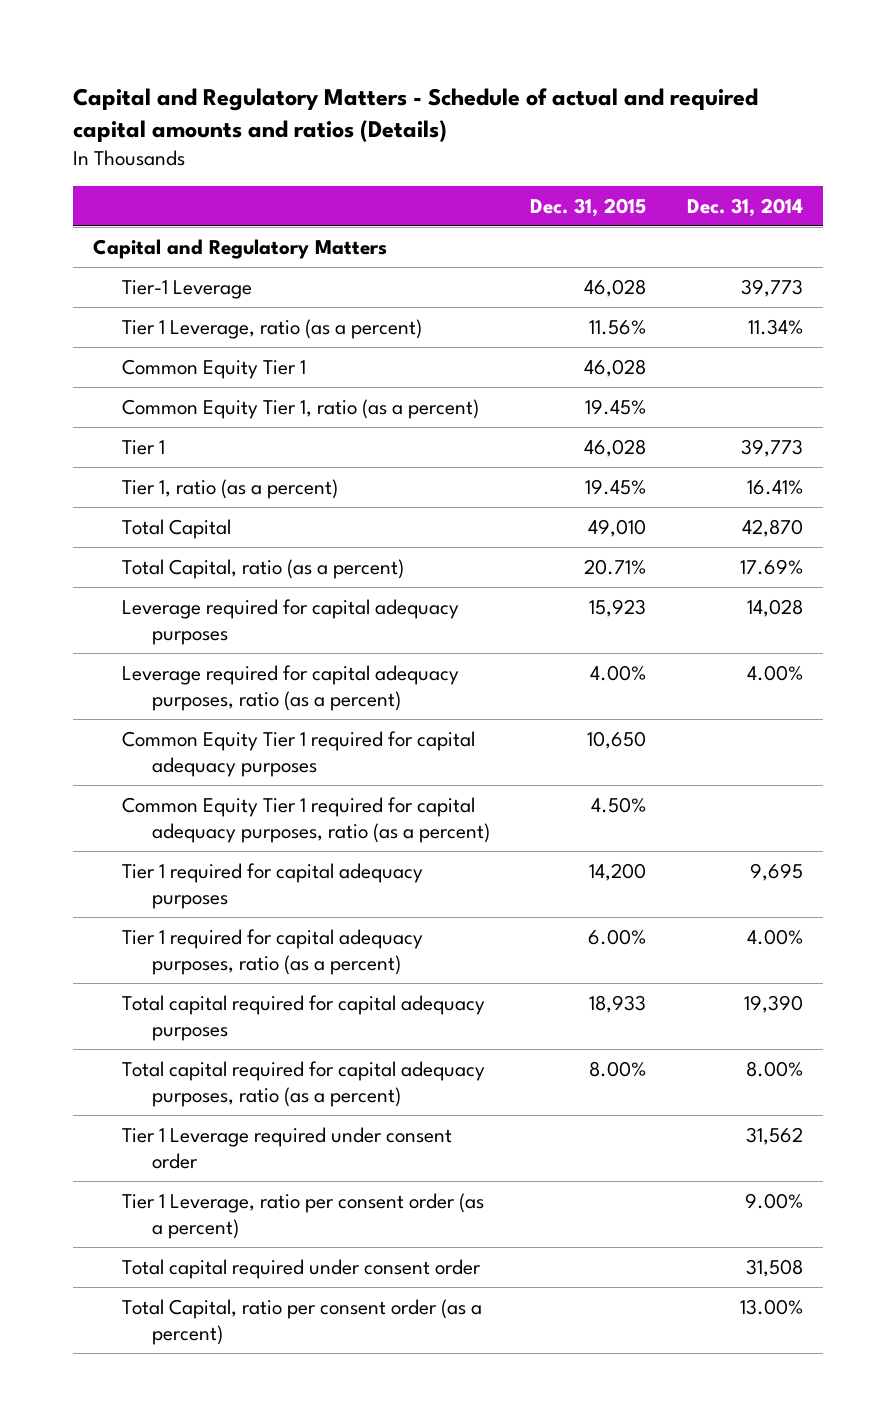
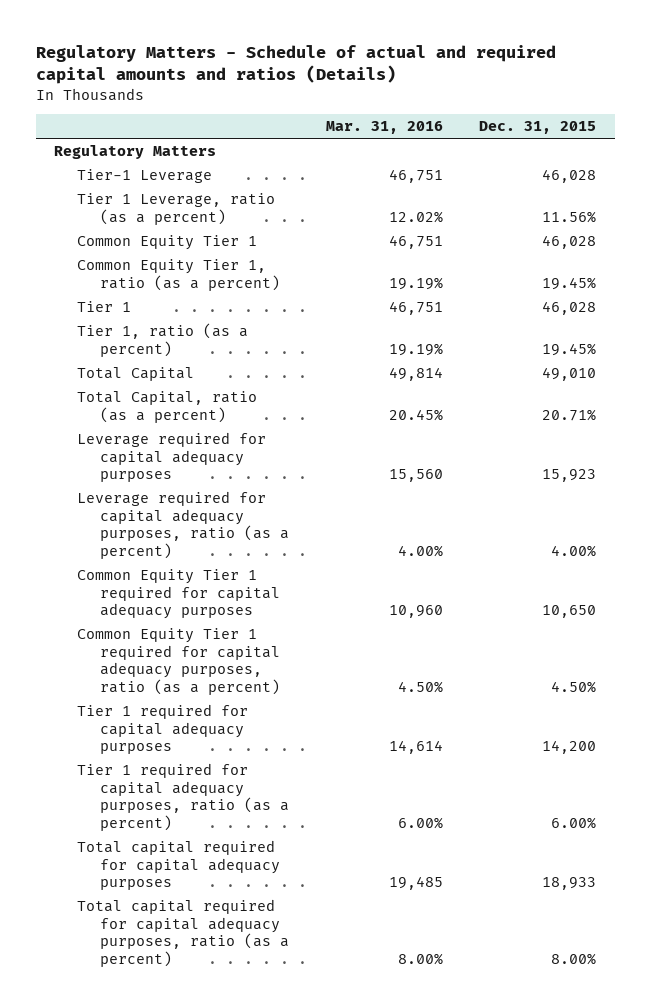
- Capital and Regulatory Matters - Schedule of actual and required capital amounts and ratios (Details)
+ Regulatory Matters - Schedule of actual and required capital amounts and ratios (Details)
- | Dec. 31, 2015 | Dec. 31, 2014
+ | Mar. 31, 2016 | Dec. 31, 2015
- Capital and Regulatory Matters
+ Regulatory Matters
- Tier 1 Leverage required under consent order | | 31,562
- Tier 1 Leverage, ratio per consent order (as a percent) | | 9.00%
- Total capital required under consent order | | 31,508
- Total Capital, ratio per consent order (as a percent) | | 13.00%

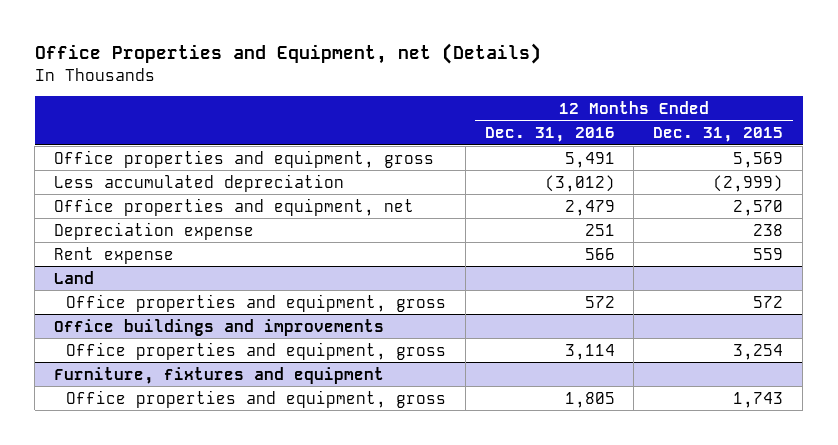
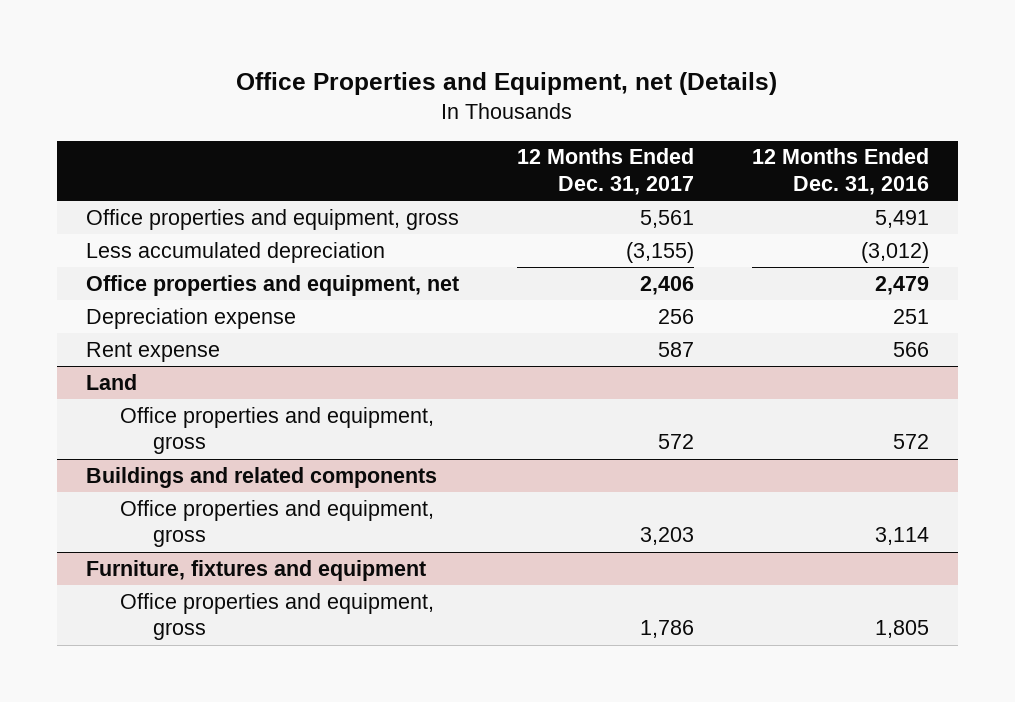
- | 12 Months Ended Dec. 31, 2016 | 12 Months Ended Dec. 31, 2015
+ | 12 Months Ended Dec. 31, 2017 | 12 Months Ended Dec. 31, 2016
- Office buildings and improvements
+ Buildings and related components

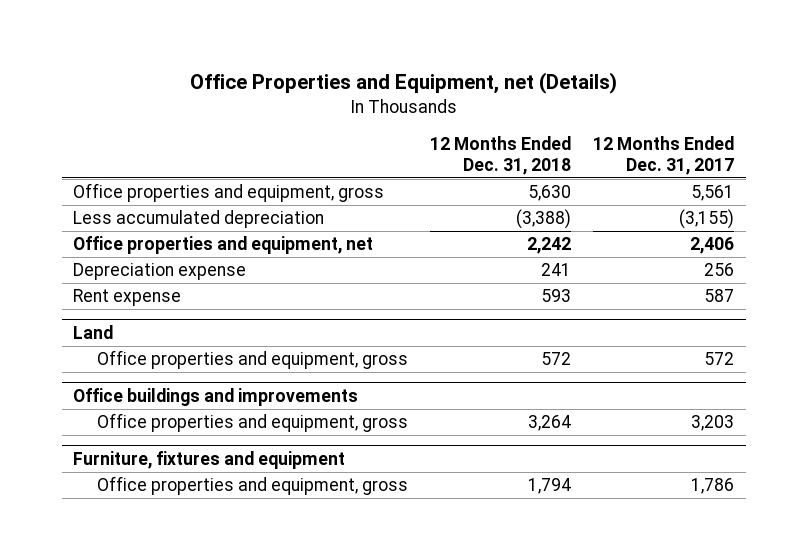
- | 12 Months Ended Dec. 31, 2017 | 12 Months Ended Dec. 31, 2016
+ | 12 Months Ended Dec. 31, 2018 | 12 Months Ended Dec. 31, 2017
- Buildings and related components
+ Office buildings and improvements

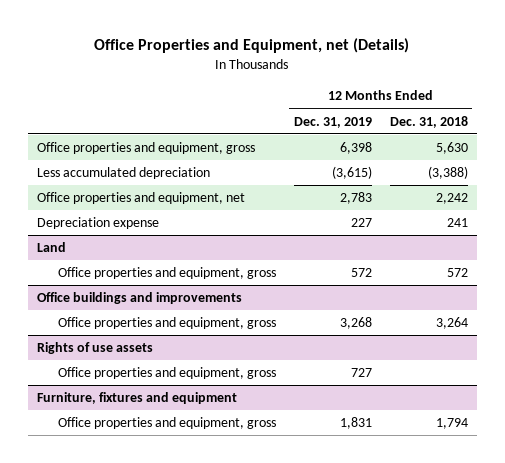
- | 12 Months Ended Dec. 31, 2018 | 12 Months Ended Dec. 31, 2017
+ | 12 Months Ended Dec. 31, 2019 | 12 Months Ended Dec. 31, 2018
- Rent expense | 593 | 587
+ Rights of use assets
+ Office properties and equipment, gross | 727 |

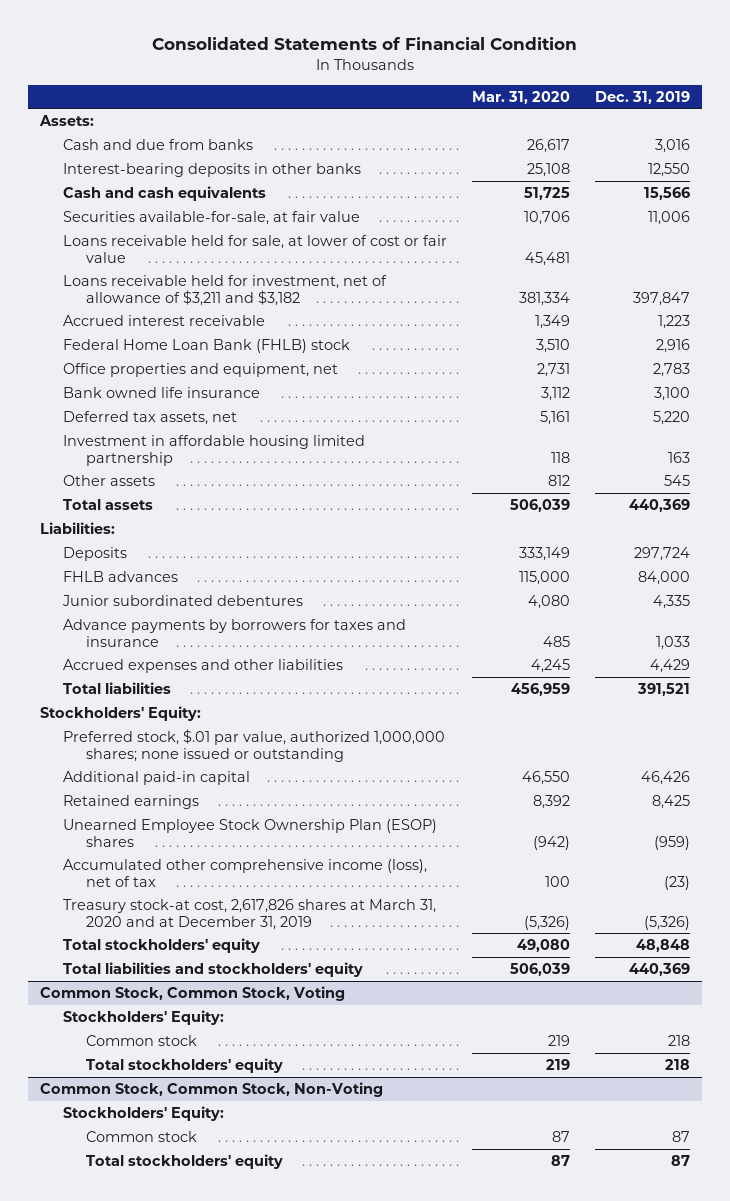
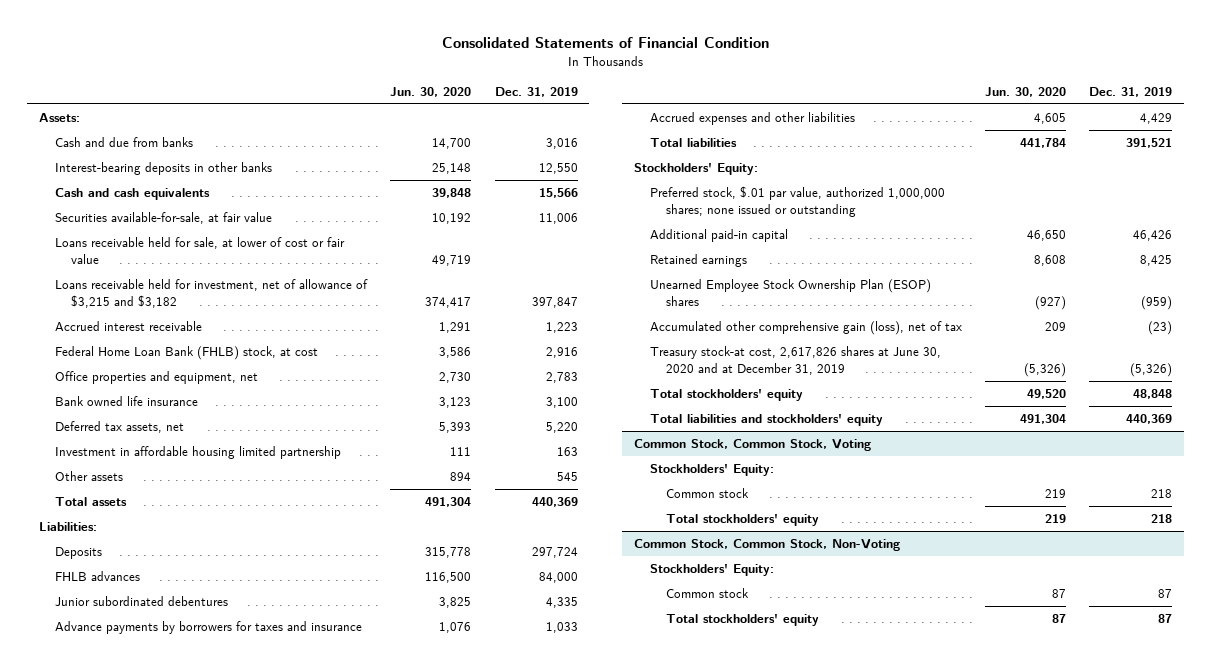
- | Mar. 31, 2020 | Dec. 31, 2019
+ | Jun. 30, 2020 | Dec. 31, 2019
- Loans receivable held for investment, net of allowance of $3,211 and $3,182 | 381,334 | 397,847
+ Loans receivable held for investment, net of allowance of $3,215 and $3,182 | 374,417 | 397,847
- Federal Home Loan Bank (FHLB) stock | 3,510 | 2,916
+ Federal Home Loan Bank (FHLB) stock, at cost | 3,586 | 2,916
- Accumulated other comprehensive income (loss), net of tax | 100 | (23)
- Treasury stock-at cost, 2,617,826 shares at March 31, 2020 and at December 31, 2019 | (5,326) | (5,326)
+ Accumulated other comprehensive gain (loss), net of tax | 209 | (23)
+ Treasury stock-at cost, 2,617,826 shares at June 30, 2020 and at December 31, 2019 | (5,326) | (5,326)

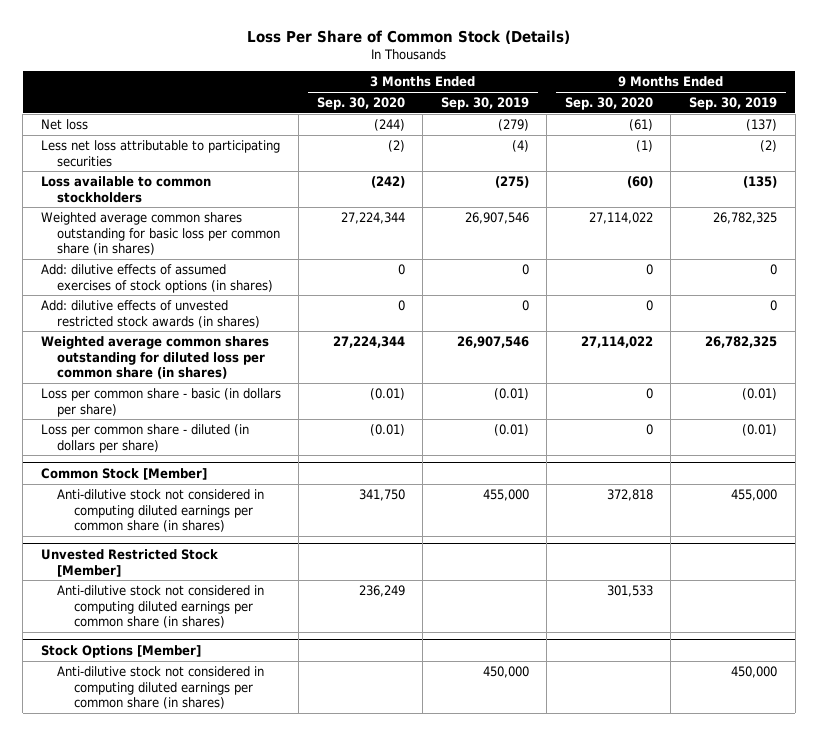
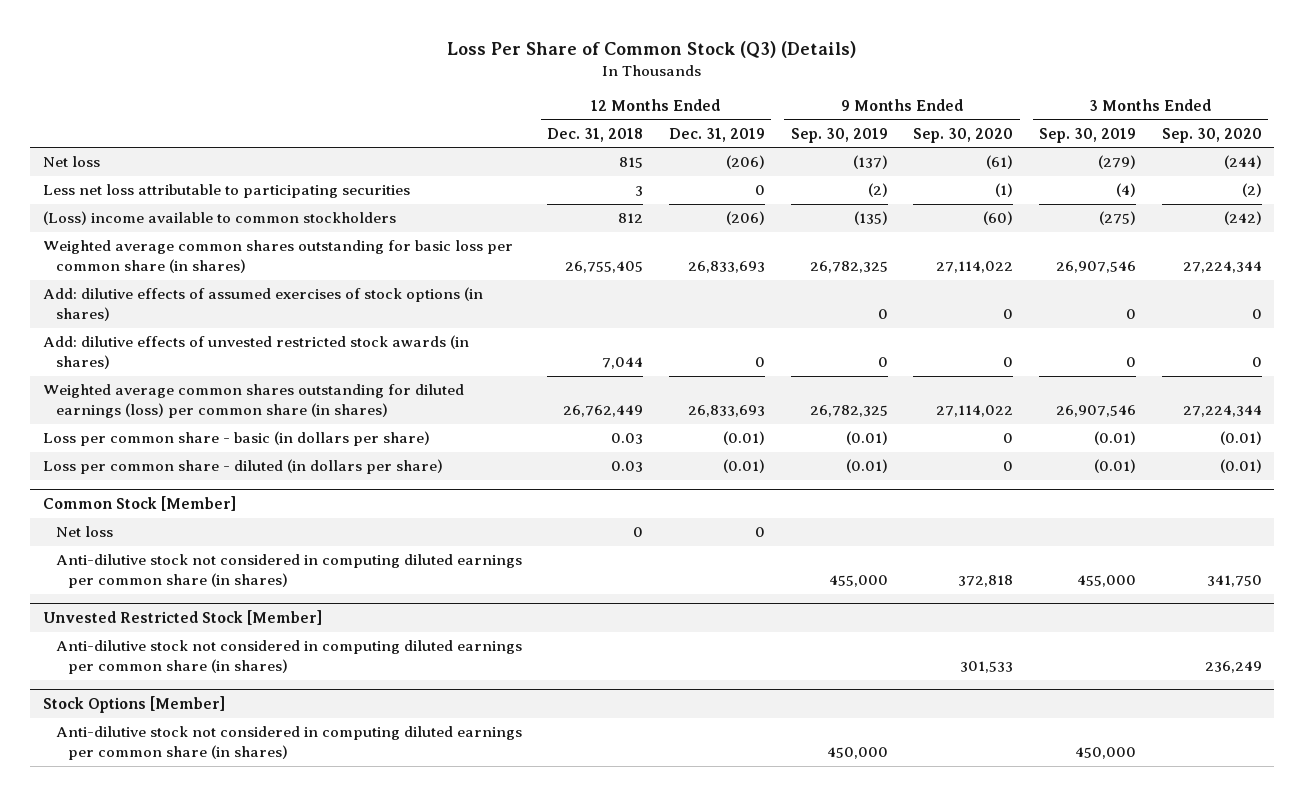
- Loss Per Share of Common Stock (Details)
+ Loss Per Share of Common Stock (Q3) (Details)
- | 3 Months Ended Sep. 30, 2020 | 3 Months Ended Sep. 30, 2019 | 9 Months Ended Sep. 30, 2020 | 9 Months Ended Sep. 30, 2019
+ | 12 Months Ended Dec. 31, 2018 | 12 Months Ended Dec. 31, 2019 | 9 Months Ended Sep. 30, 2019 | 9 Months Ended Sep. 30, 2020 | 3 Months Ended Sep. 30, 2019 | 3 Months Ended Sep. 30, 2020
- Loss available to common stockholders | (242) | (275) | (60) | (135)
+ (Loss) income available to common stockholders | 812 | (206) | (135) | (60) | (275) | (242)
- Weighted average common shares outstanding for diluted loss per common share (in shares) | 27,224,344 | 26,907,546 | 27,114,022 | 26,782,325
+ Weighted average common shares outstanding for diluted earnings (loss) per common share (in shares) | 26,762,449 | 26,833,693 | 26,782,325 | 27,114,022 | 26,907,546 | 27,224,344
@ Common Stock [Member]
+ Net loss | 0 | 0 | | | |

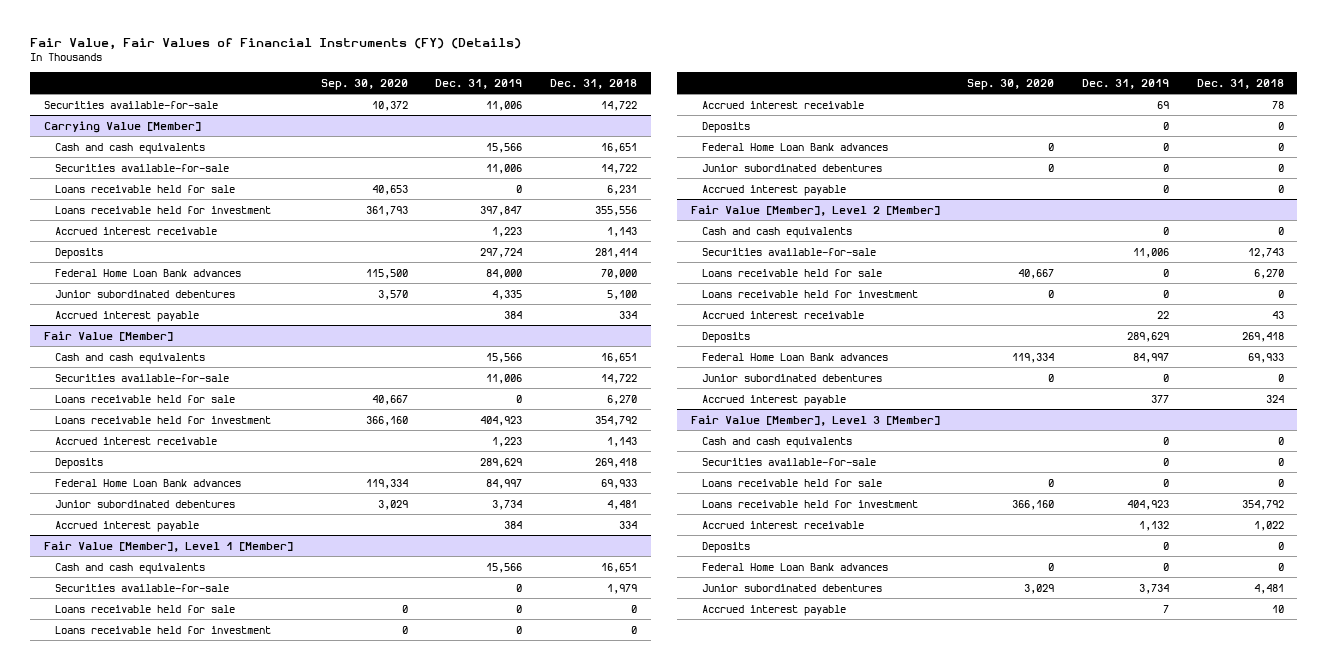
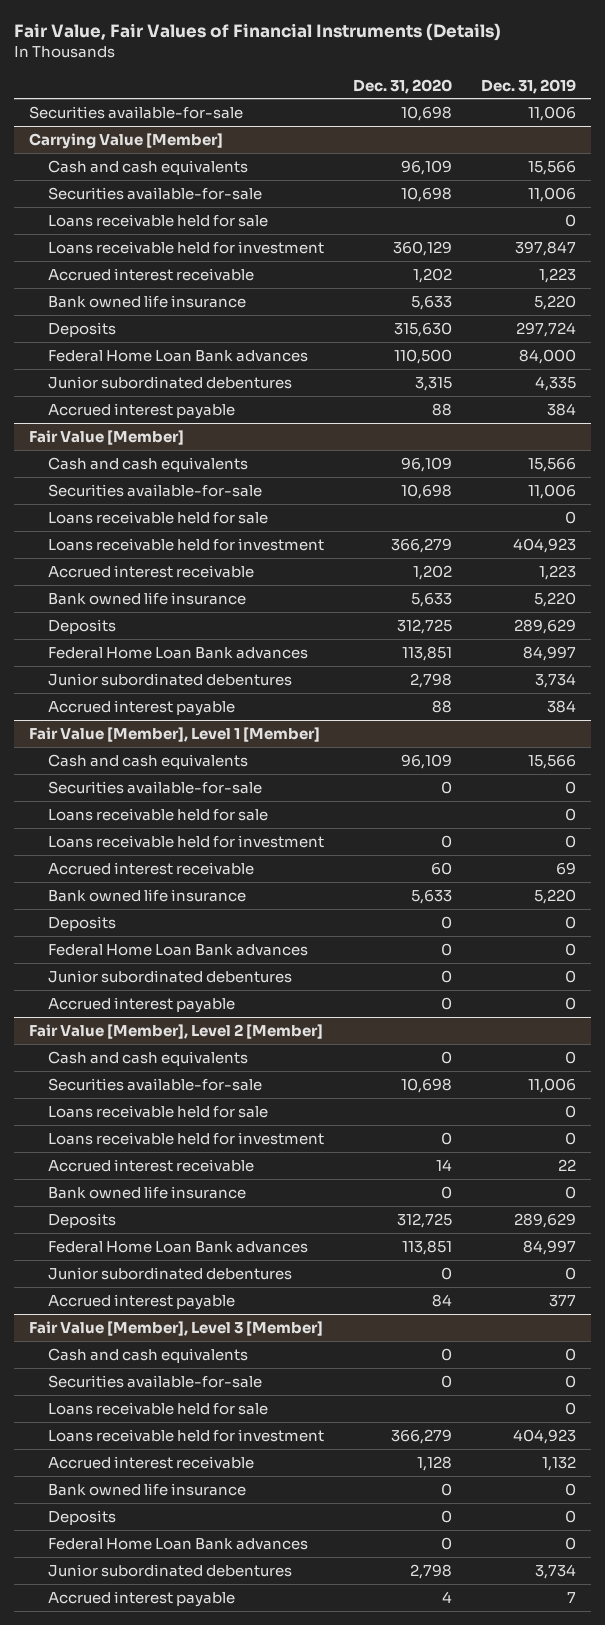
- Fair Value, Fair Values of Financial Instruments (FY) (Details)
+ Fair Value, Fair Values of Financial Instruments (Details)
- | Sep. 30, 2020 | Dec. 31, 2019 | Dec. 31, 2018
+ | Dec. 31, 2020 | Dec. 31, 2019
@ Carrying Value [Member]
+ Bank owned life insurance | 5,633 | 5,220
@ Fair Value [Member]
+ Bank owned life insurance | 5,633 | 5,220
@ Fair Value [Member], Level 1 [Member]
+ Bank owned life insurance | 5,633 | 5,220
@ Fair Value [Member], Level 2 [Member]
+ Bank owned life insurance | 0 | 0
@ Fair Value [Member], Level 3 [Member]
+ Bank owned life insurance | 0 | 0

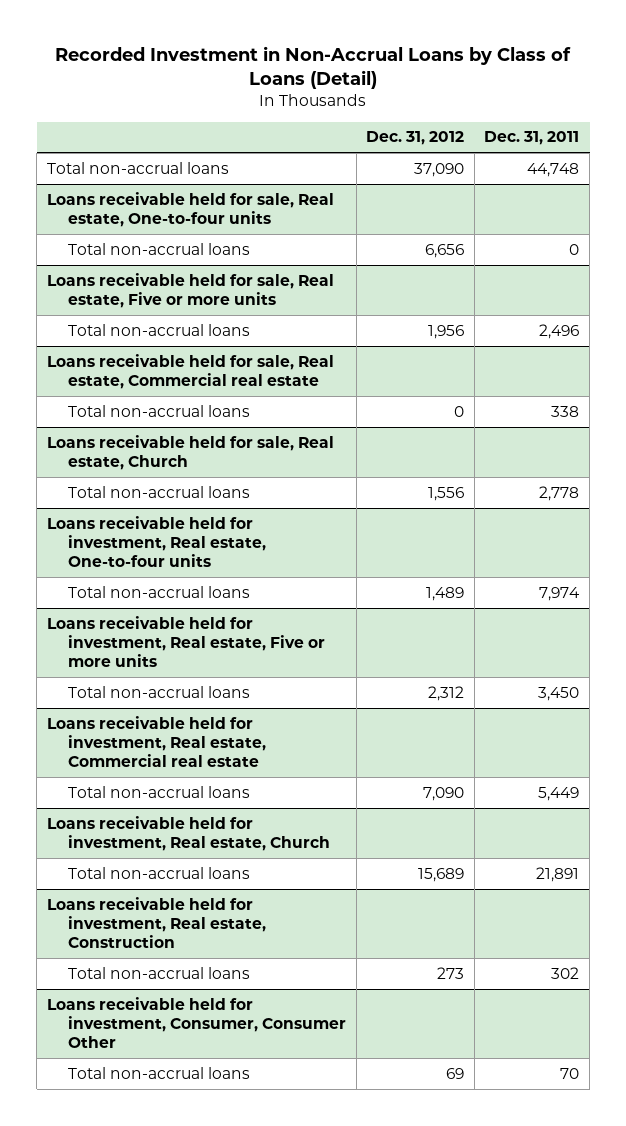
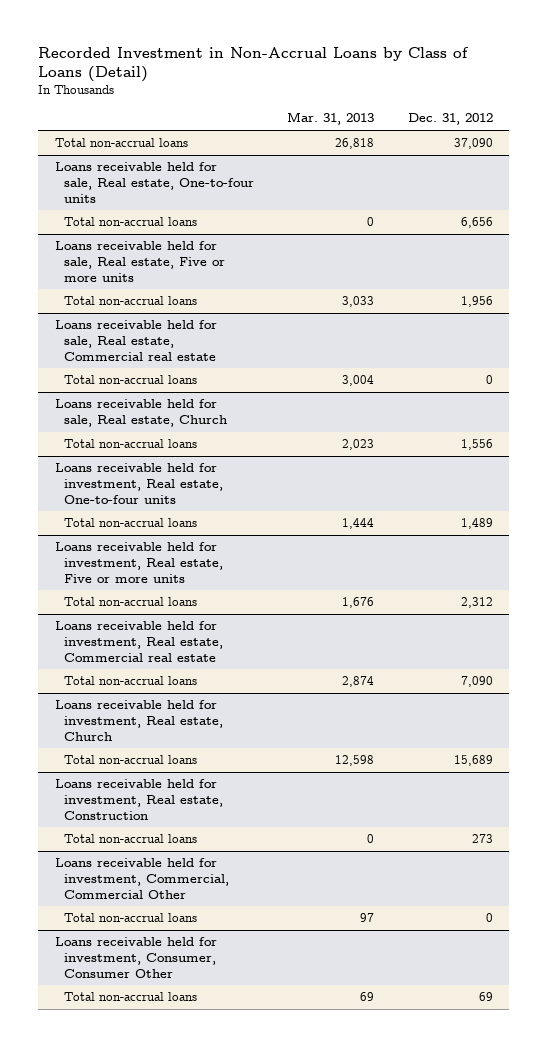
- | Dec. 31, 2012 | Dec. 31, 2011
+ | Mar. 31, 2013 | Dec. 31, 2012
+ Loans receivable held for investment, Commercial, Commercial Other
+ Total non-accrual loans | 97 | 0

